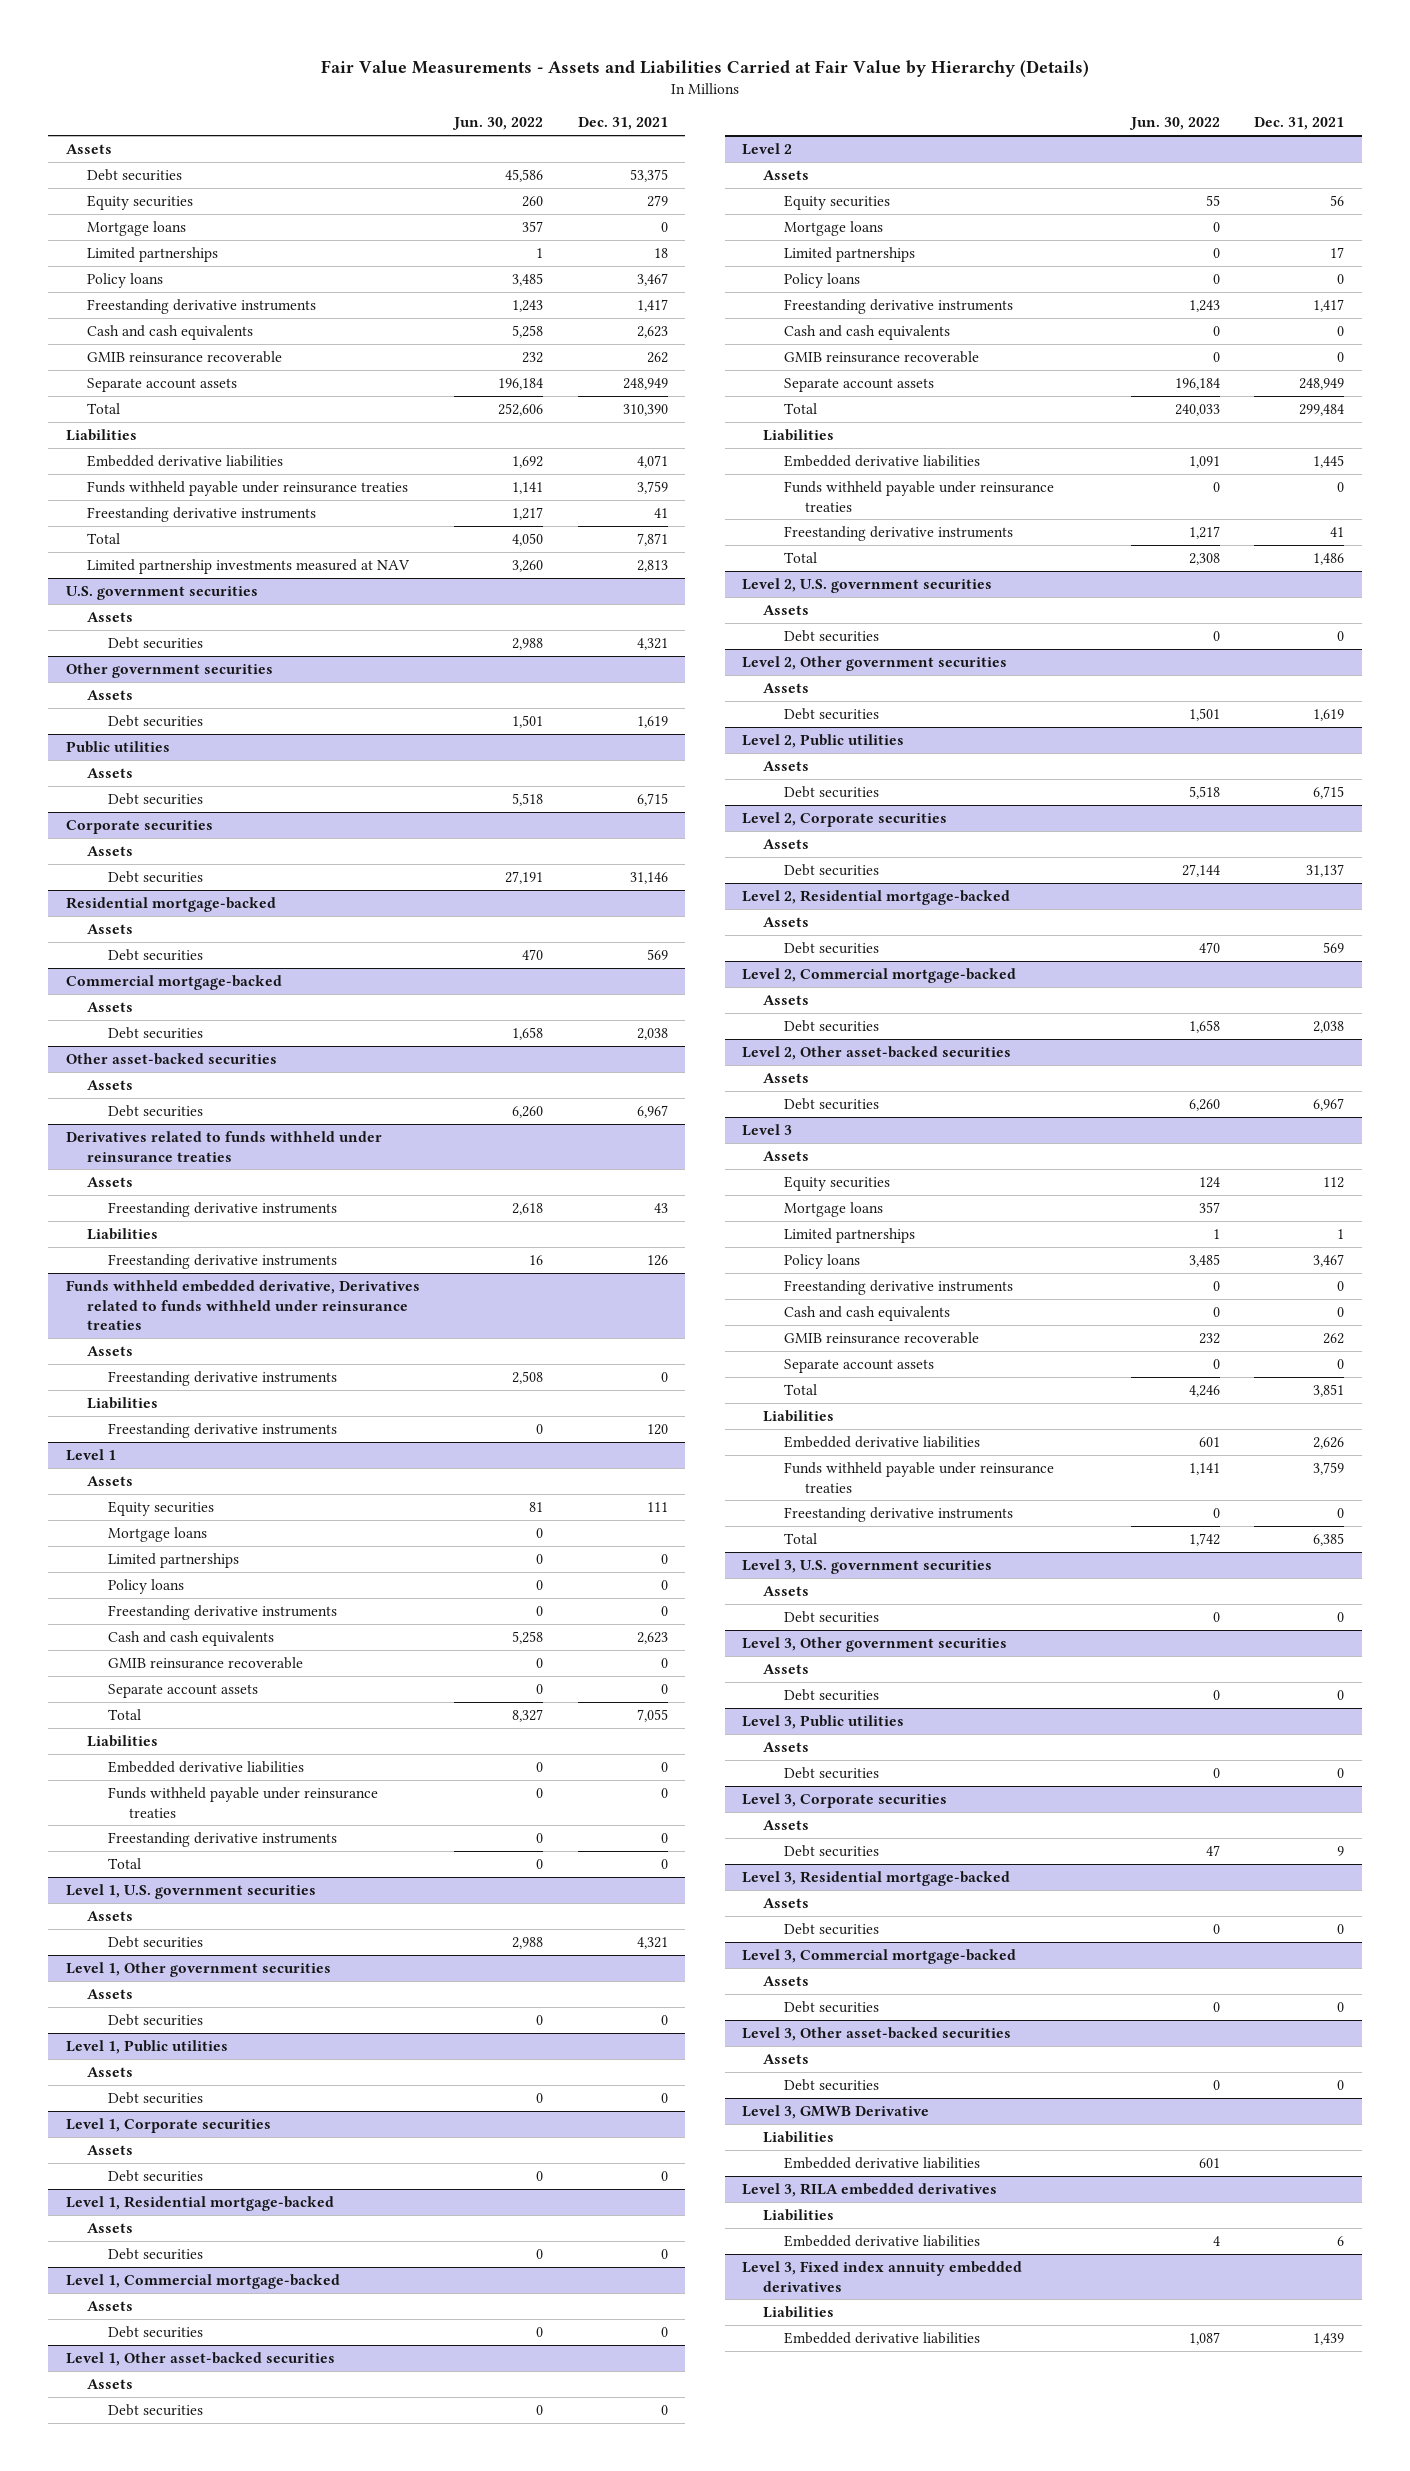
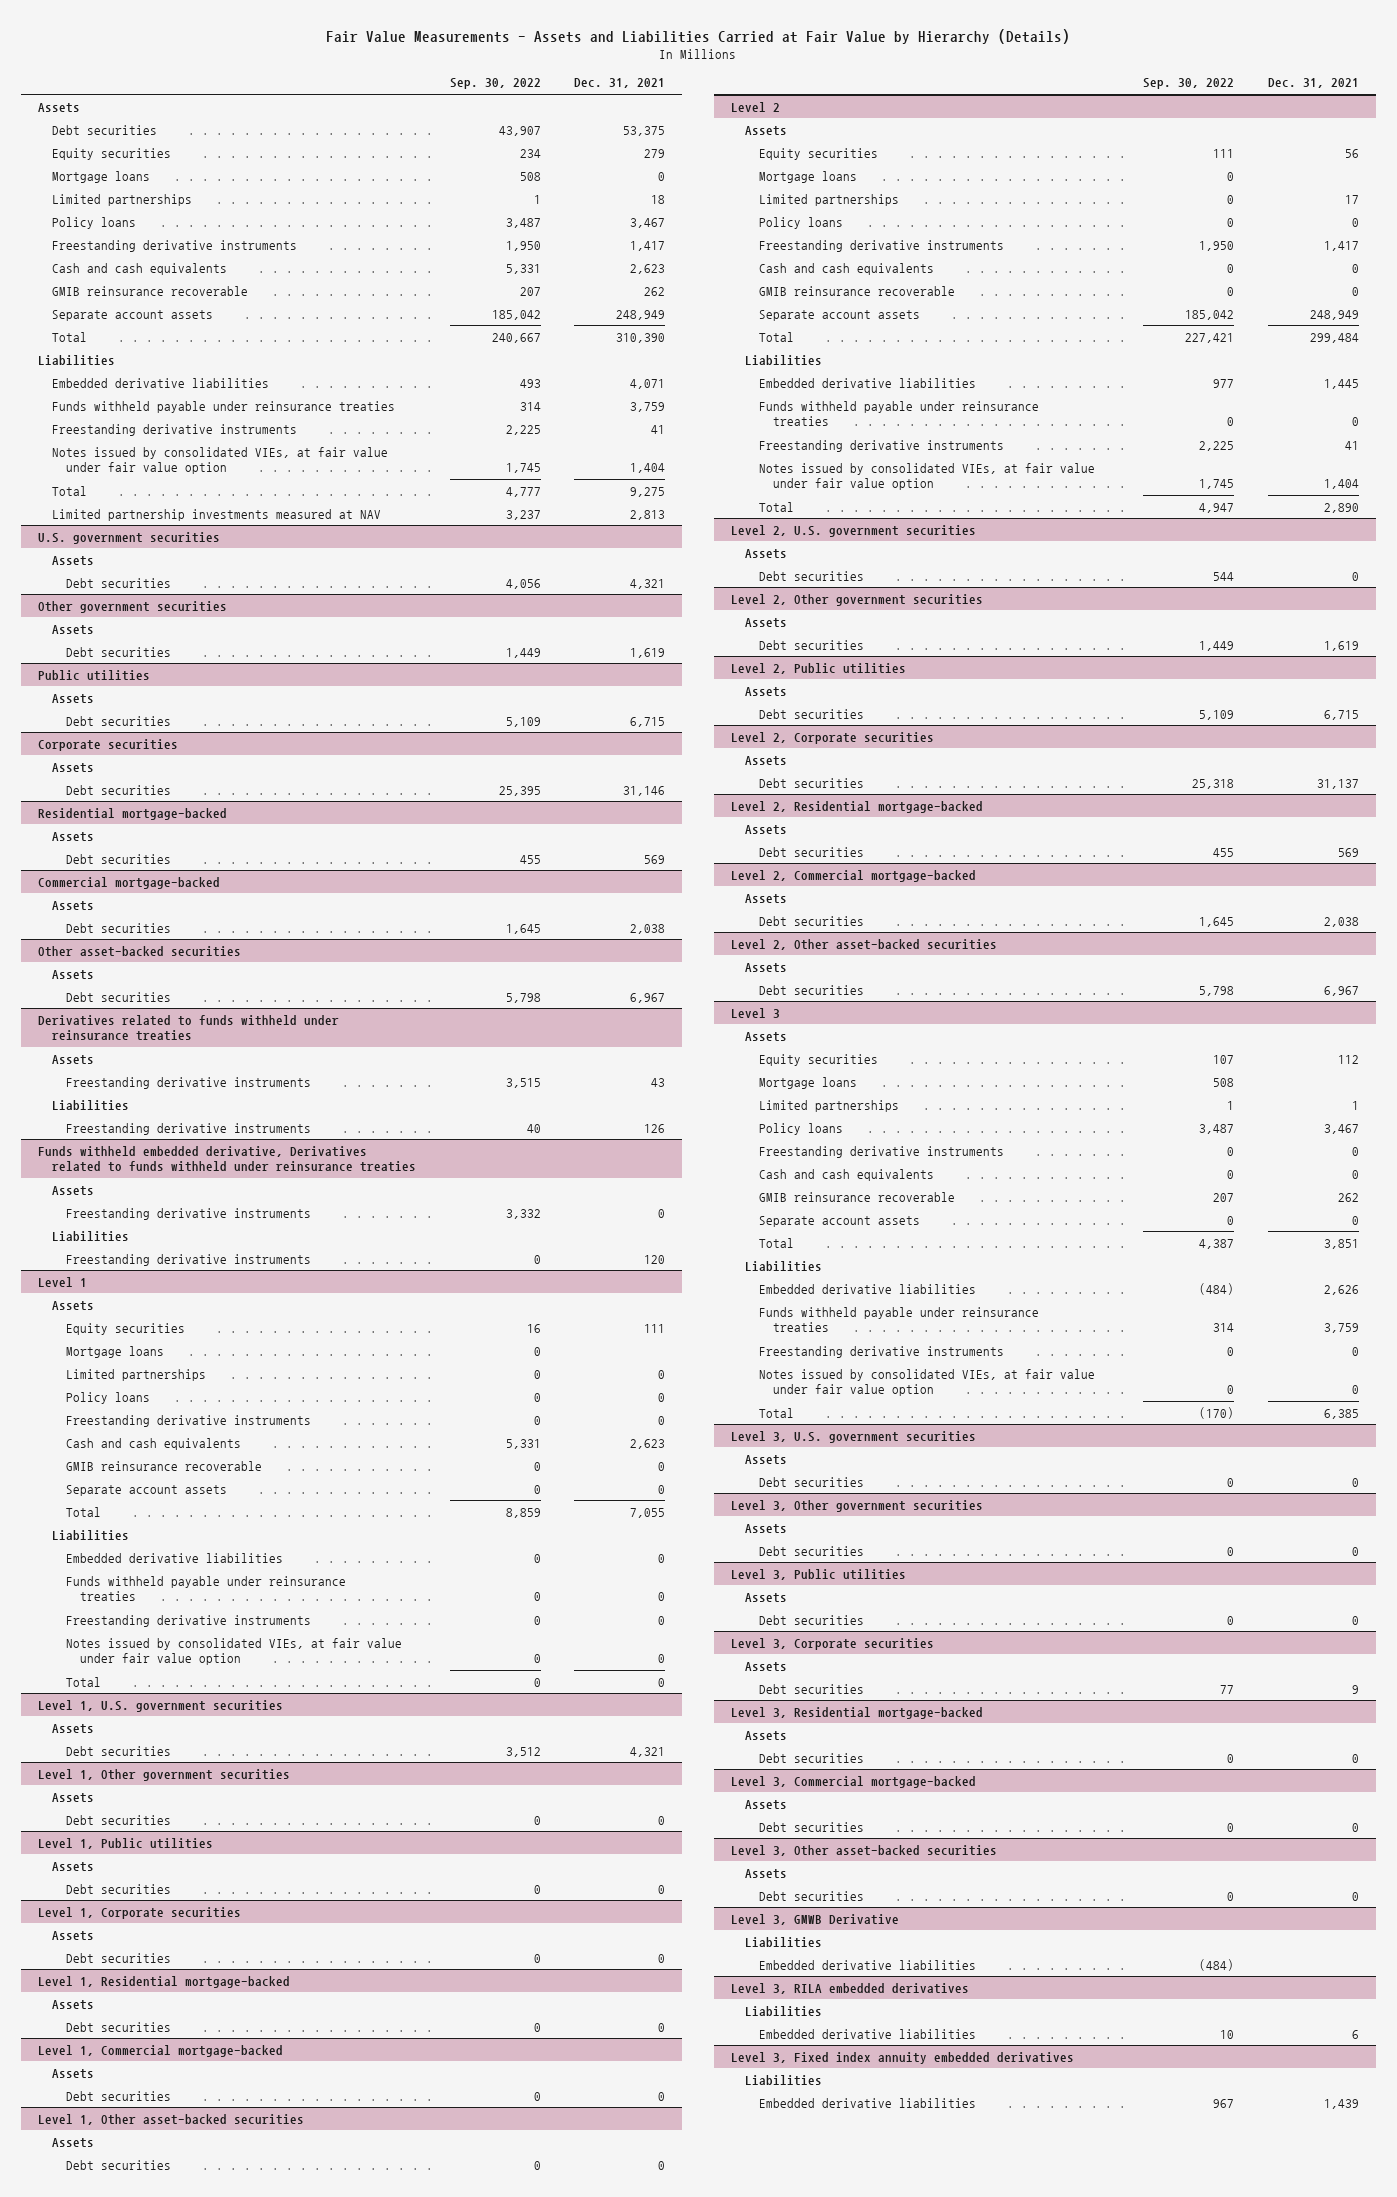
- | Jun. 30, 2022 | Dec. 31, 2021
+ | Sep. 30, 2022 | Dec. 31, 2021
- Total | 4,050 | 7,871
+ Notes issued by consolidated VIEs, at fair value under fair value option | 1,745 | 1,404
+ Total | 4,777 | 9,275
@ Level 1
+ Notes issued by consolidated VIEs, at fair value under fair value option | 0 | 0
@ Level 2
- Total | 2,308 | 1,486
+ Notes issued by consolidated VIEs, at fair value under fair value option | 1,745 | 1,404
+ Total | 4,947 | 2,890
@ Level 3
+ Notes issued by consolidated VIEs, at fair value under fair value option | 0 | 0

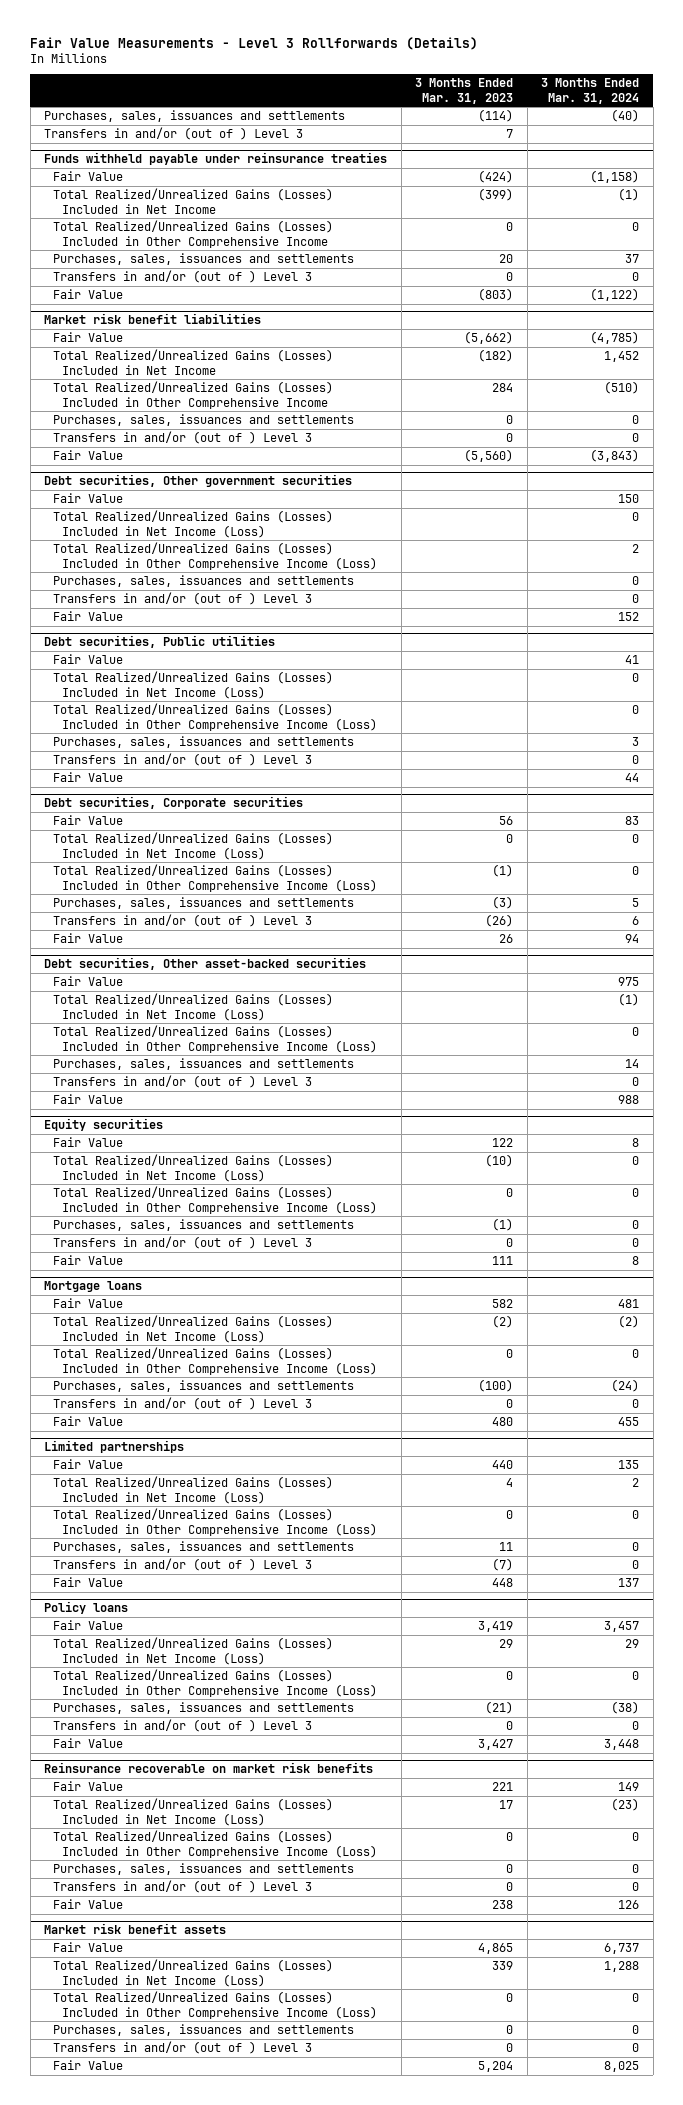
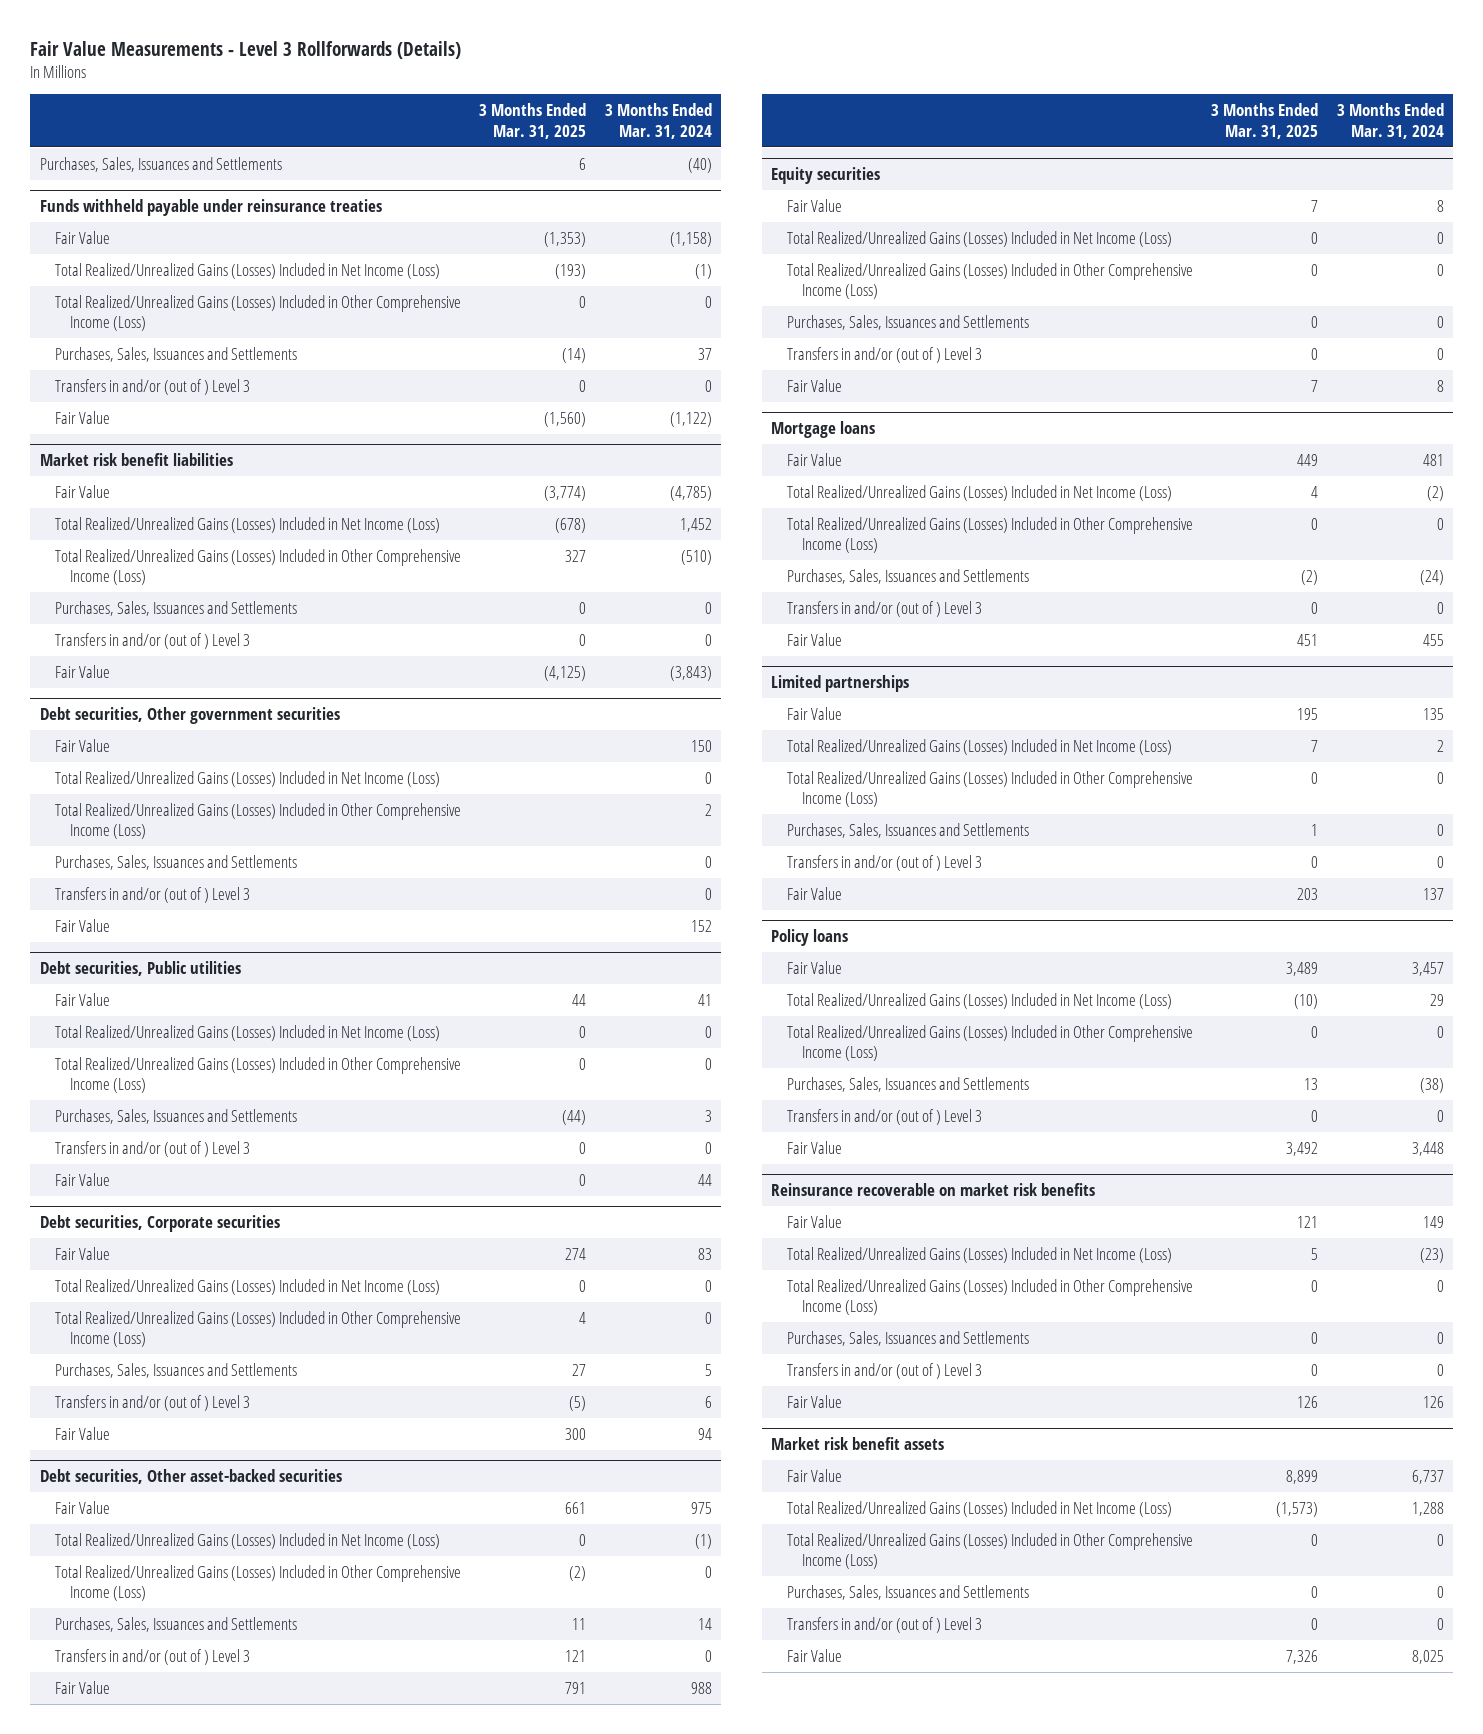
- | 3 Months Ended Mar. 31, 2023 | 3 Months Ended Mar. 31, 2024
+ | 3 Months Ended Mar. 31, 2025 | 3 Months Ended Mar. 31, 2024
- Purchases, sales, issuances and settlements | (114) | (40)
- Transfers in and/or (out of ) Level 3 | 7 |
+ Purchases, Sales, Issuances and Settlements | 6 | (40)
@ Funds withheld payable under reinsurance treaties
- Total Realized/Unrealized Gains (Losses) Included in Net Income | (399) | (1)
- Total Realized/Unrealized Gains (Losses) Included in Other Comprehensive Income | 0 | 0
- Purchases, sales, issuances and settlements | 20 | 37
+ Total Realized/Unrealized Gains (Losses) Included in Net Income (Loss) | (193) | (1)
+ Total Realized/Unrealized Gains (Losses) Included in Other Comprehensive Income (Loss) | 0 | 0
+ Purchases, Sales, Issuances and Settlements | (14) | 37
@ Market risk benefit liabilities
- Total Realized/Unrealized Gains (Losses) Included in Net Income | (182) | 1,452
- Total Realized/Unrealized Gains (Losses) Included in Other Comprehensive Income | 284 | (510)
- Purchases, sales, issuances and settlements | 0 | 0
+ Total Realized/Unrealized Gains (Losses) Included in Net Income (Loss) | (678) | 1,452
+ Total Realized/Unrealized Gains (Losses) Included in Other Comprehensive Income (Loss) | 327 | (510)
+ Purchases, Sales, Issuances and Settlements | 0 | 0
@ Debt securities, Other government securities
- Purchases, sales, issuances and settlements | | 0
+ Purchases, Sales, Issuances and Settlements | | 0
@ Debt securities, Public utilities
- Purchases, sales, issuances and settlements | | 3
+ Purchases, Sales, Issuances and Settlements | (44) | 3
@ Debt securities, Corporate securities
- Purchases, sales, issuances and settlements | (3) | 5
+ Purchases, Sales, Issuances and Settlements | 27 | 5
@ Debt securities, Other asset-backed securities
- Purchases, sales, issuances and settlements | | 14
+ Purchases, Sales, Issuances and Settlements | 11 | 14
@ Equity securities
- Purchases, sales, issuances and settlements | (1) | 0
+ Purchases, Sales, Issuances and Settlements | 0 | 0
@ Mortgage loans
- Purchases, sales, issuances and settlements | (100) | (24)
+ Purchases, Sales, Issuances and Settlements | (2) | (24)
@ Limited partnerships
- Purchases, sales, issuances and settlements | 11 | 0
+ Purchases, Sales, Issuances and Settlements | 1 | 0
@ Policy loans
- Purchases, sales, issuances and settlements | (21) | (38)
+ Purchases, Sales, Issuances and Settlements | 13 | (38)
@ Reinsurance recoverable on market risk benefits
- Purchases, sales, issuances and settlements | 0 | 0
+ Purchases, Sales, Issuances and Settlements | 0 | 0
@ Market risk benefit assets
- Purchases, sales, issuances and settlements | 0 | 0
+ Purchases, Sales, Issuances and Settlements | 0 | 0

